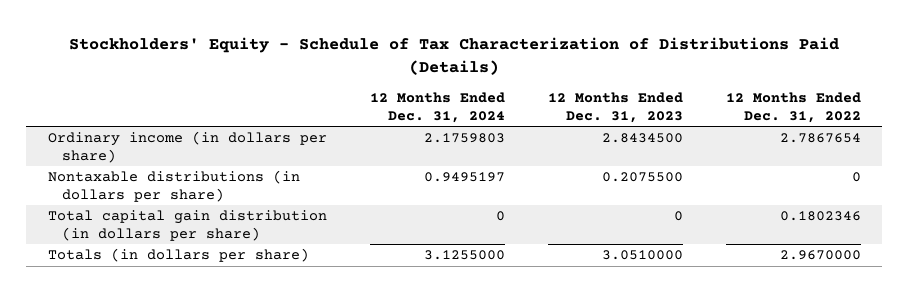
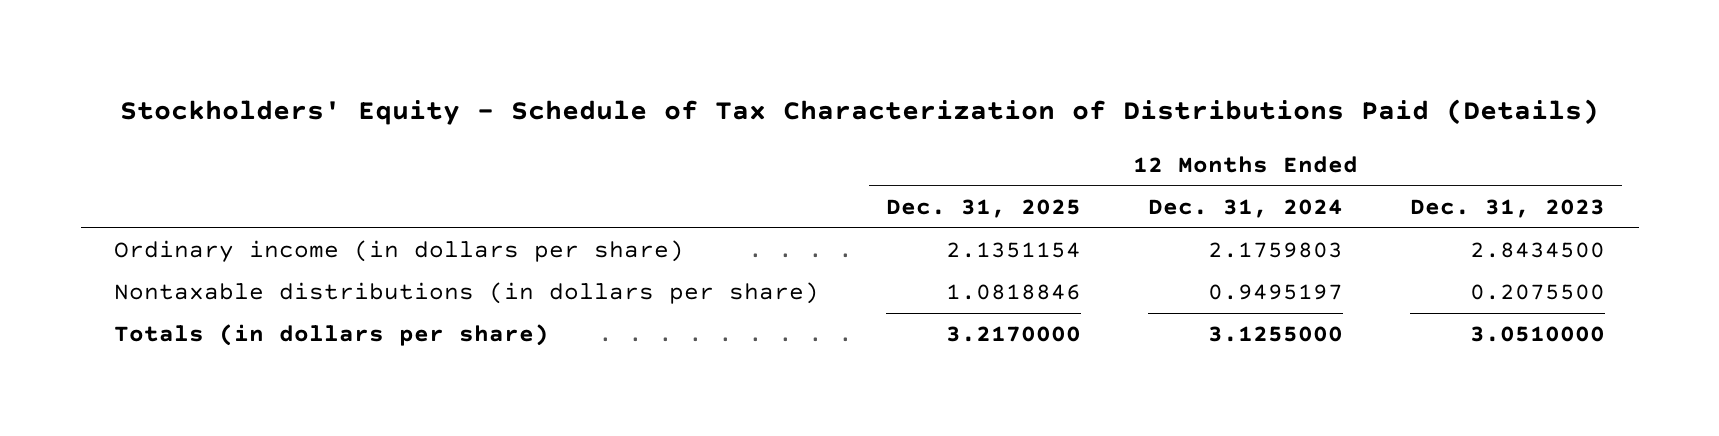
- | 12 Months Ended Dec. 31, 2024 | 12 Months Ended Dec. 31, 2023 | 12 Months Ended Dec. 31, 2022
+ | 12 Months Ended Dec. 31, 2025 | 12 Months Ended Dec. 31, 2024 | 12 Months Ended Dec. 31, 2023
- Total capital gain distribution (in dollars per share) | 0 | 0 | 0.1802346

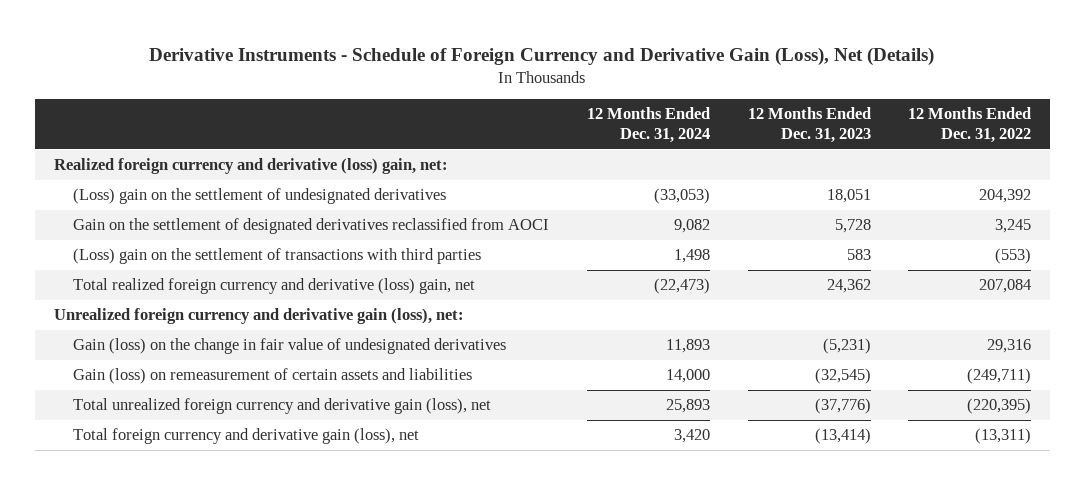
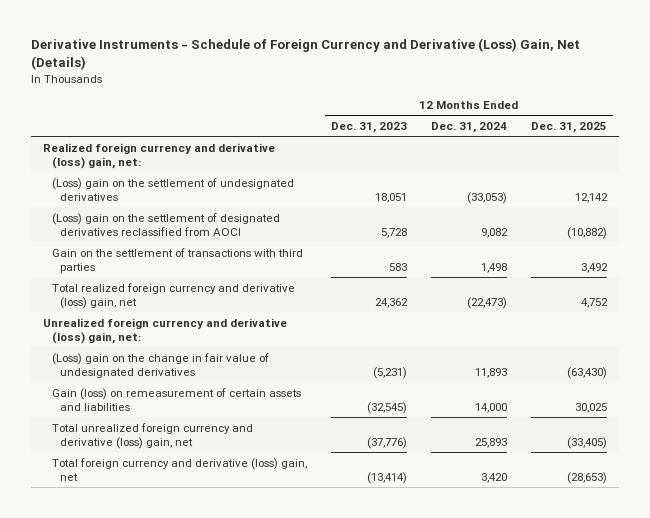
- Derivative Instruments - Schedule of Foreign Currency and Derivative Gain (Loss), Net (Details)
+ Derivative Instruments - Schedule of Foreign Currency and Derivative (Loss) Gain, Net (Details)
- | 12 Months Ended Dec. 31, 2024 | 12 Months Ended Dec. 31, 2023 | 12 Months Ended Dec. 31, 2022
+ | 12 Months Ended Dec. 31, 2023 | 12 Months Ended Dec. 31, 2024 | 12 Months Ended Dec. 31, 2025
- Gain on the settlement of designated derivatives reclassified from AOCI | 9,082 | 5,728 | 3,245
- (Loss) gain on the settlement of transactions with third parties | 1,498 | 583 | (553)
+ (Loss) gain on the settlement of designated derivatives reclassified from AOCI | 5,728 | 9,082 | (10,882)
+ Gain on the settlement of transactions with third parties | 583 | 1,498 | 3,492
- Unrealized foreign currency and derivative gain (loss), net:
- Gain (loss) on the change in fair value of undesignated derivatives | 11,893 | (5,231) | 29,316
+ Unrealized foreign currency and derivative (loss) gain, net:
+ (Loss) gain on the change in fair value of undesignated derivatives | (5,231) | 11,893 | (63,430)
- Total unrealized foreign currency and derivative gain (loss), net | 25,893 | (37,776) | (220,395)
- Total foreign currency and derivative gain (loss), net | 3,420 | (13,414) | (13,311)
+ Total unrealized foreign currency and derivative (loss) gain, net | (37,776) | 25,893 | (33,405)
+ Total foreign currency and derivative (loss) gain, net | (13,414) | 3,420 | (28,653)

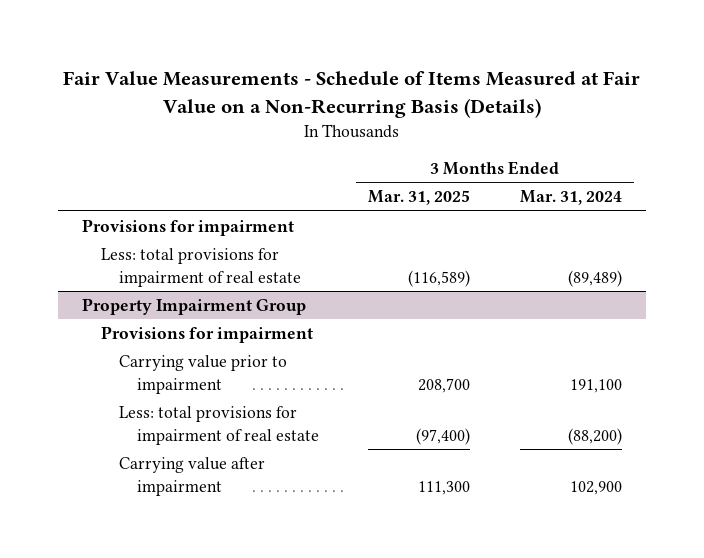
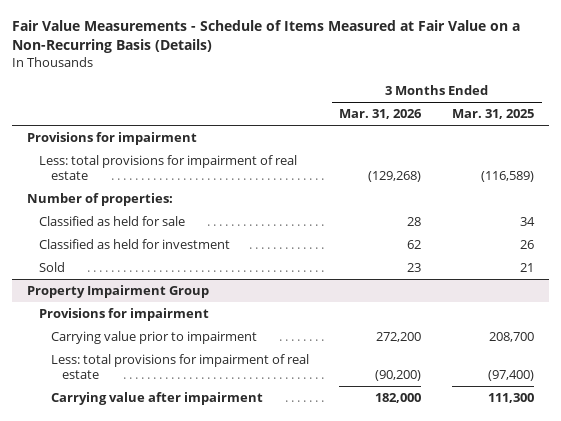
- | 3 Months Ended Mar. 31, 2025 | 3 Months Ended Mar. 31, 2024
+ | 3 Months Ended Mar. 31, 2026 | 3 Months Ended Mar. 31, 2025
+ Number of properties:
+ Classified as held for sale | 28 | 34
+ Classified as held for investment | 62 | 26
+ Sold | 23 | 21

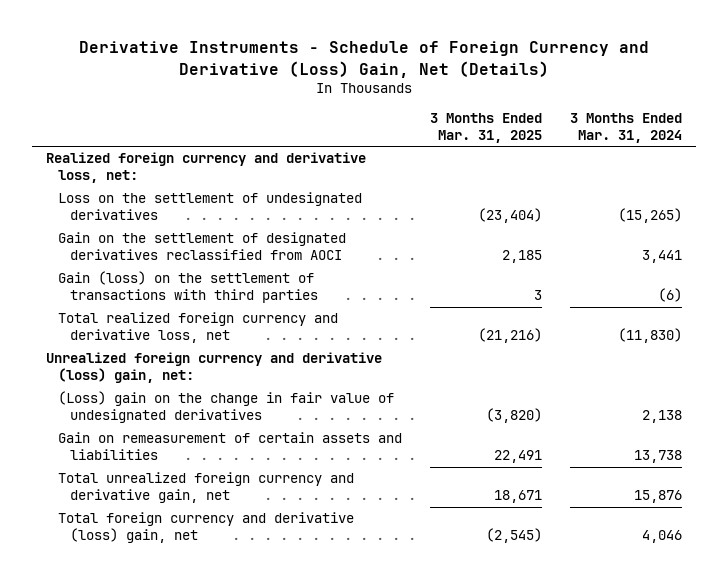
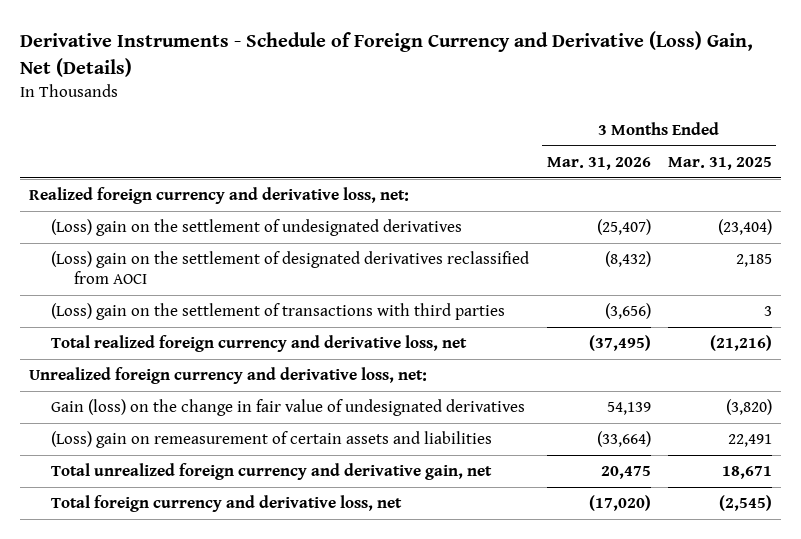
- | 3 Months Ended Mar. 31, 2025 | 3 Months Ended Mar. 31, 2024
+ | 3 Months Ended Mar. 31, 2026 | 3 Months Ended Mar. 31, 2025
- Loss on the settlement of undesignated derivatives | (23,404) | (15,265)
- Gain on the settlement of designated derivatives reclassified from AOCI | 2,185 | 3,441
- Gain (loss) on the settlement of transactions with third parties | 3 | (6)
+ (Loss) gain on the settlement of undesignated derivatives | (25,407) | (23,404)
+ (Loss) gain on the settlement of designated derivatives reclassified from AOCI | (8,432) | 2,185
+ (Loss) gain on the settlement of transactions with third parties | (3,656) | 3
- Unrealized foreign currency and derivative (loss) gain, net:
- (Loss) gain on the change in fair value of undesignated derivatives | (3,820) | 2,138
- Gain on remeasurement of certain assets and liabilities | 22,491 | 13,738
+ Unrealized foreign currency and derivative loss, net:
+ Gain (loss) on the change in fair value of undesignated derivatives | 54,139 | (3,820)
+ (Loss) gain on remeasurement of certain assets and liabilities | (33,664) | 22,491
- Total foreign currency and derivative (loss) gain, net | (2,545) | 4,046
+ Total foreign currency and derivative loss, net | (17,020) | (2,545)

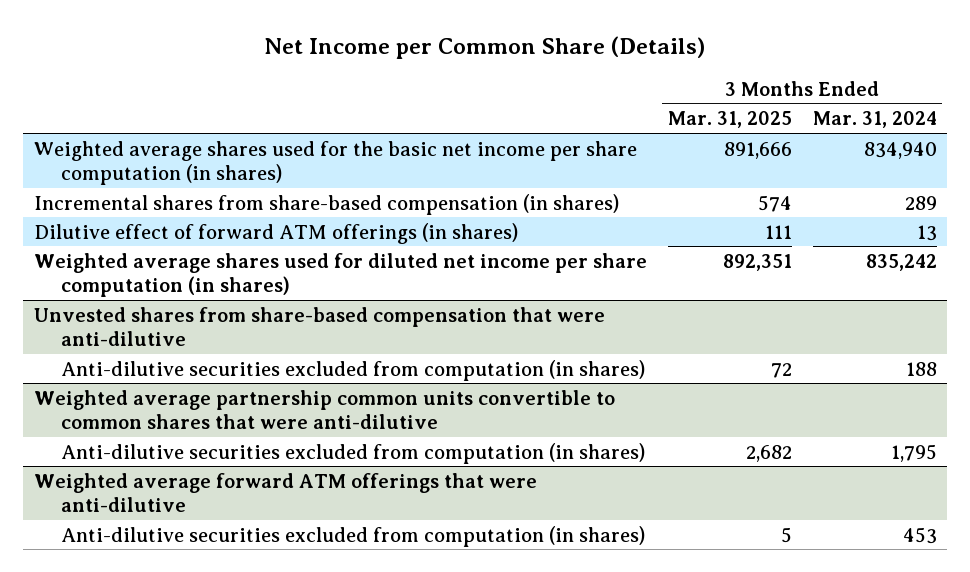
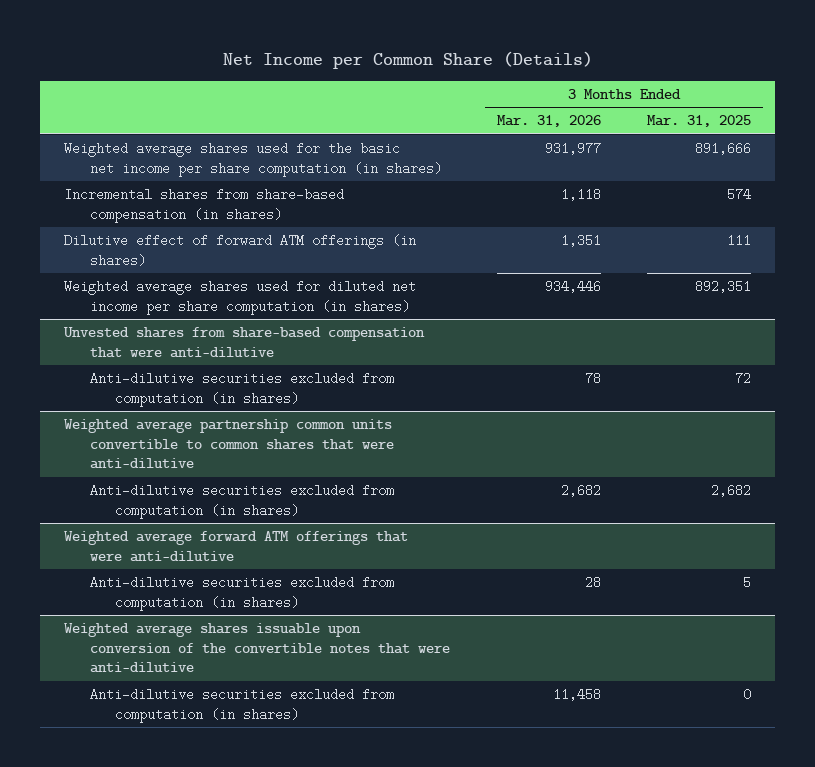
- | 3 Months Ended Mar. 31, 2025 | 3 Months Ended Mar. 31, 2024
+ | 3 Months Ended Mar. 31, 2026 | 3 Months Ended Mar. 31, 2025
+ Weighted average shares issuable upon conversion of the convertible notes that were anti-dilutive
+ Anti-dilutive securities excluded from computation (in shares) | 11,458 | 0

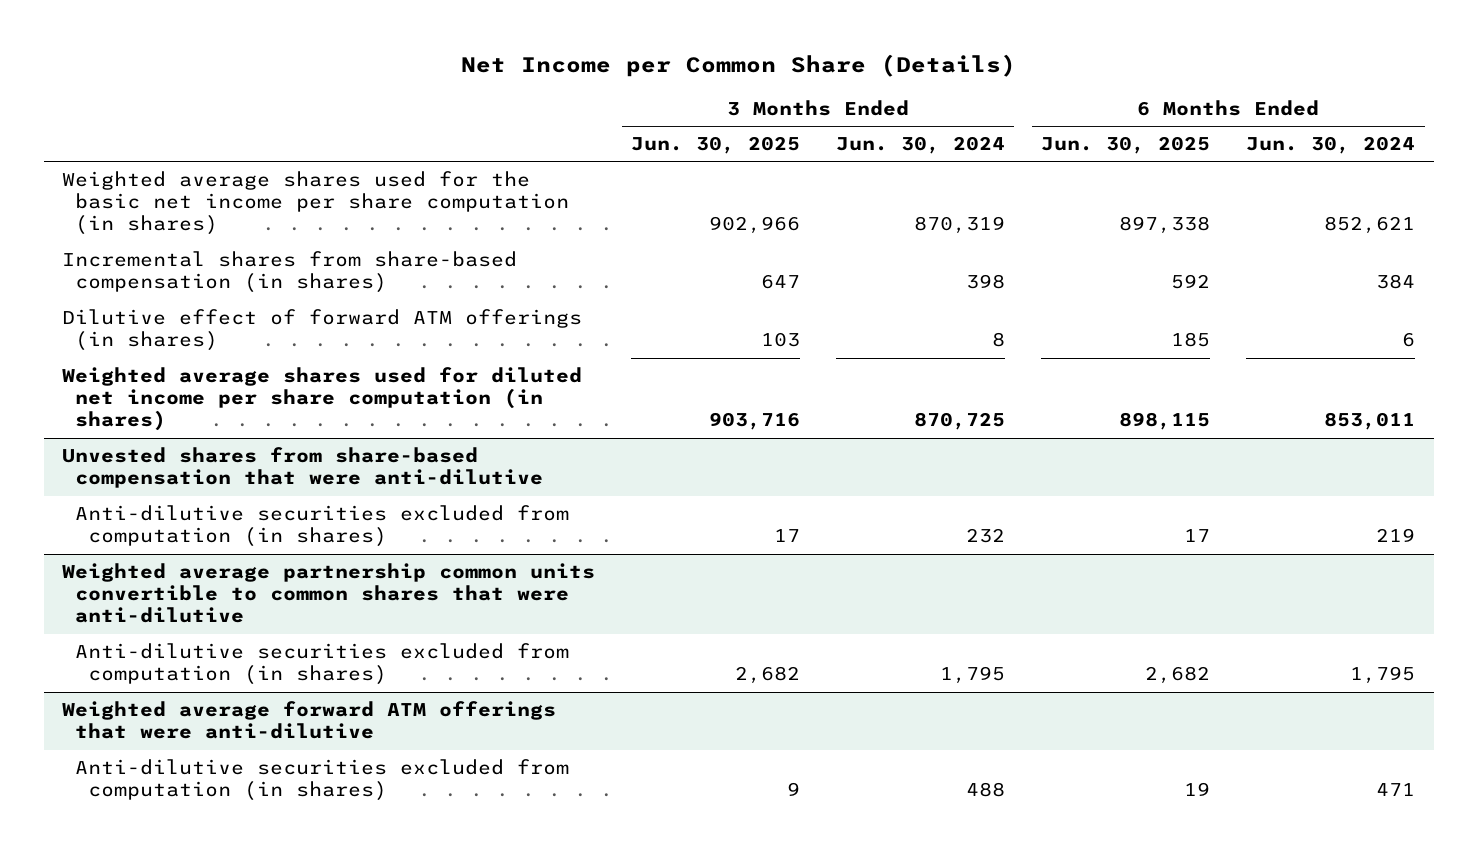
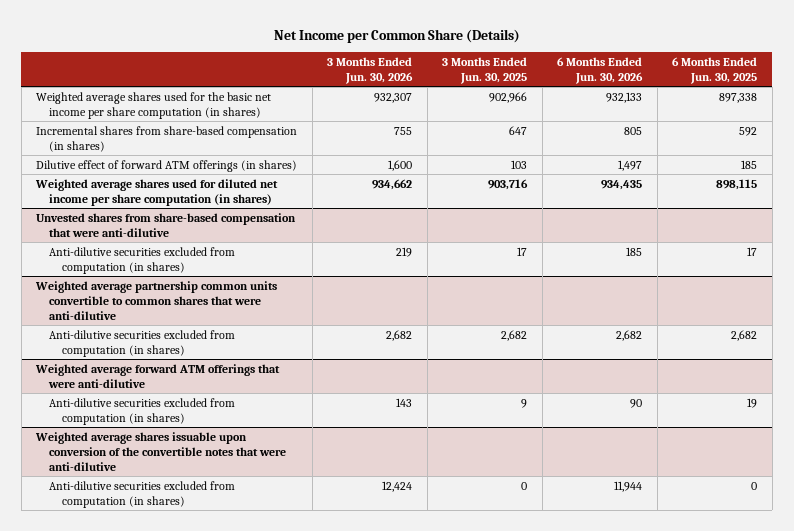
- | 3 Months Ended Jun. 30, 2025 | 3 Months Ended Jun. 30, 2024 | 6 Months Ended Jun. 30, 2025 | 6 Months Ended Jun. 30, 2024
+ | 3 Months Ended Jun. 30, 2026 | 3 Months Ended Jun. 30, 2025 | 6 Months Ended Jun. 30, 2026 | 6 Months Ended Jun. 30, 2025
+ Weighted average shares issuable upon conversion of the convertible notes that were anti-dilutive
+ Anti-dilutive securities excluded from computation (in shares) | 12,424 | 0 | 11,944 | 0

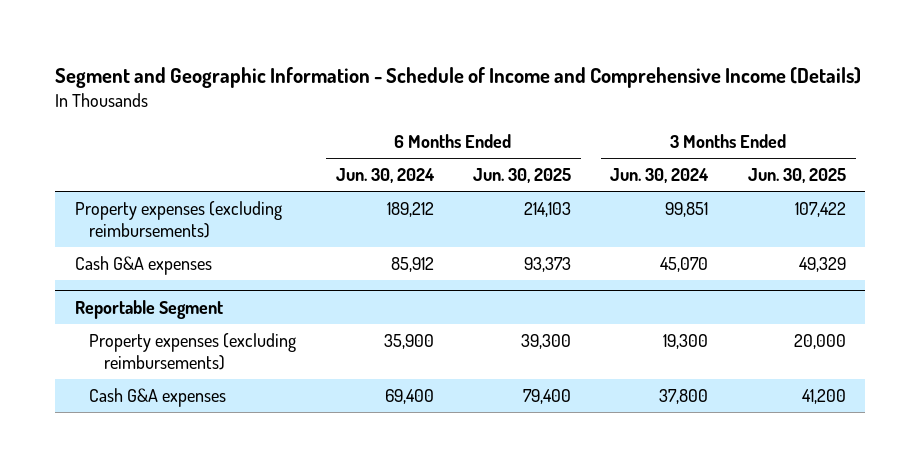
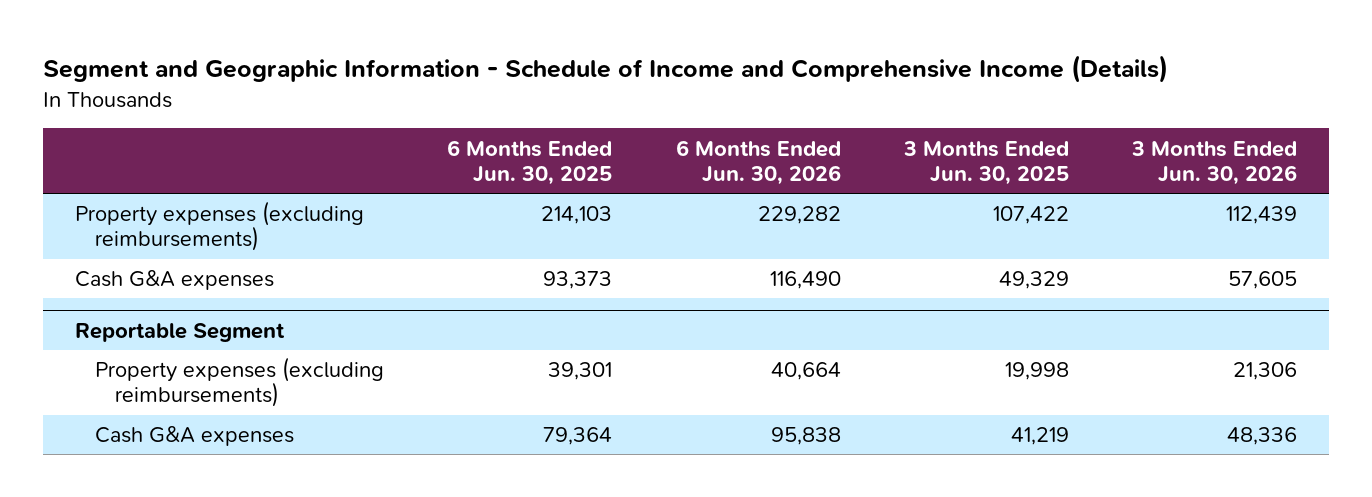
- | 6 Months Ended Jun. 30, 2024 | 6 Months Ended Jun. 30, 2025 | 3 Months Ended Jun. 30, 2024 | 3 Months Ended Jun. 30, 2025
+ | 6 Months Ended Jun. 30, 2025 | 6 Months Ended Jun. 30, 2026 | 3 Months Ended Jun. 30, 2025 | 3 Months Ended Jun. 30, 2026
@ Reportable Segment
- Property expenses (excluding reimbursements) | 35,900 | 39,300 | 19,300 | 20,000
- Cash G&A expenses | 69,400 | 79,400 | 37,800 | 41,200
+ Property expenses (excluding reimbursements) | 39,301 | 40,664 | 19,998 | 21,306
+ Cash G&A expenses | 79,364 | 95,838 | 41,219 | 48,336

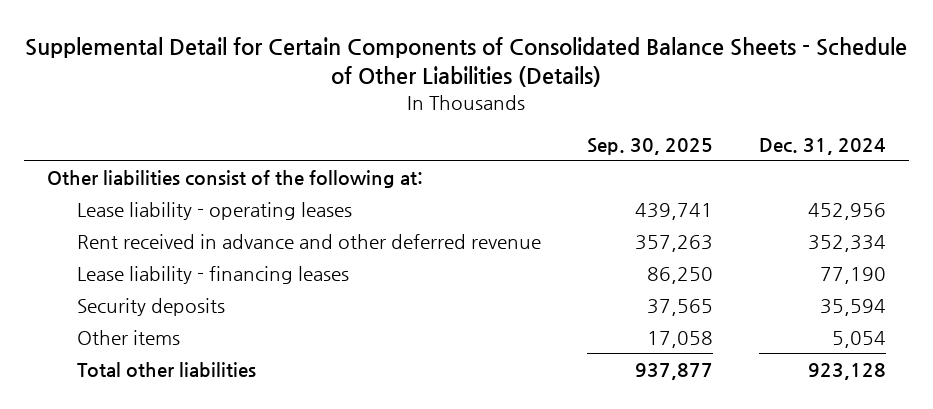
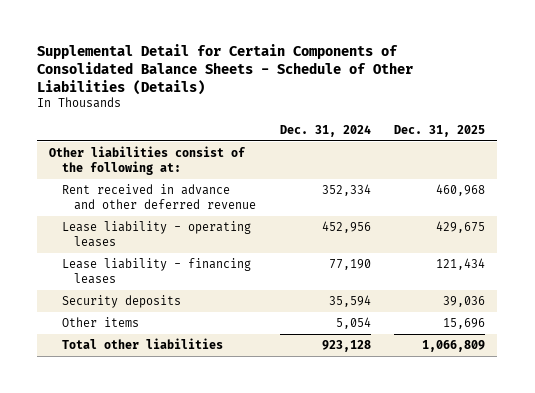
- | Sep. 30, 2025 | Dec. 31, 2024
+ | Dec. 31, 2024 | Dec. 31, 2025
moved down: Lease liability - operating leases | 452,956 | 429,675

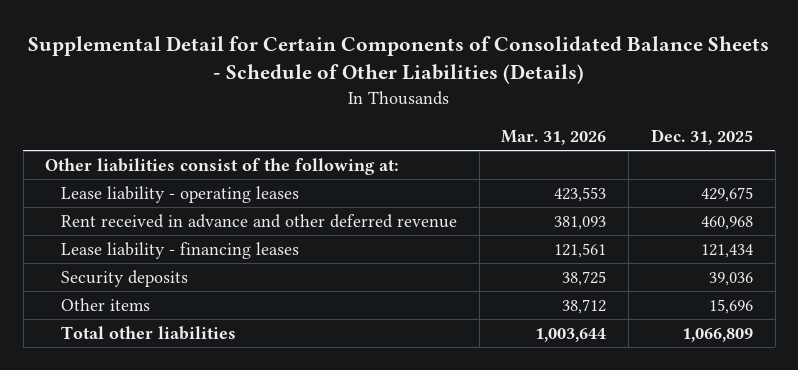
- | Dec. 31, 2024 | Dec. 31, 2025
+ | Mar. 31, 2026 | Dec. 31, 2025
moved down: Rent received in advance and other deferred revenue | 381,093 | 460,968

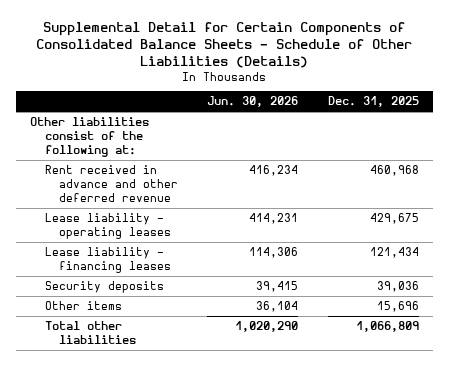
- | Mar. 31, 2026 | Dec. 31, 2025
+ | Jun. 30, 2026 | Dec. 31, 2025
moved down: Lease liability - operating leases | 414,231 | 429,675

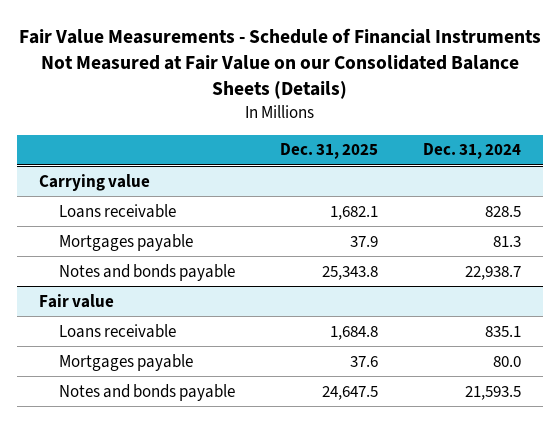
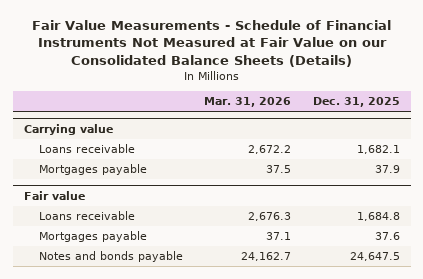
- | Dec. 31, 2025 | Dec. 31, 2024
+ | Mar. 31, 2026 | Dec. 31, 2025
@ Carrying value
- Notes and bonds payable | 25,343.8 | 22,938.7

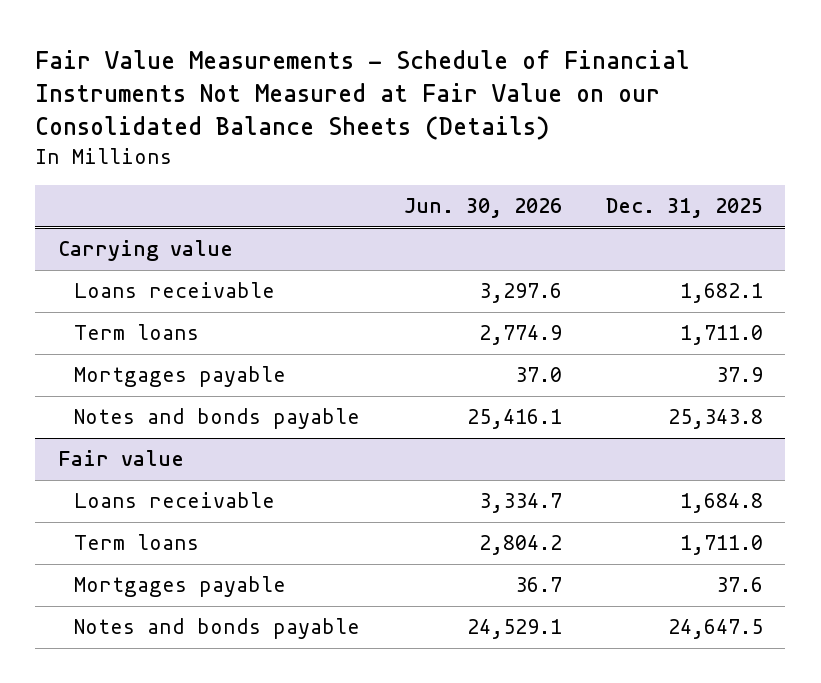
- | Mar. 31, 2026 | Dec. 31, 2025
+ | Jun. 30, 2026 | Dec. 31, 2025
@ Carrying value
+ Term loans | 2,774.9 | 1,711.0
+ Notes and bonds payable | 25,416.1 | 25,343.8
@ Fair value
+ Term loans | 2,804.2 | 1,711.0

